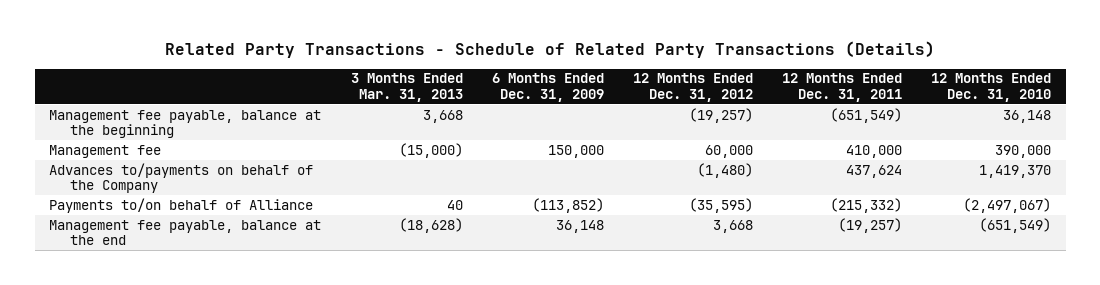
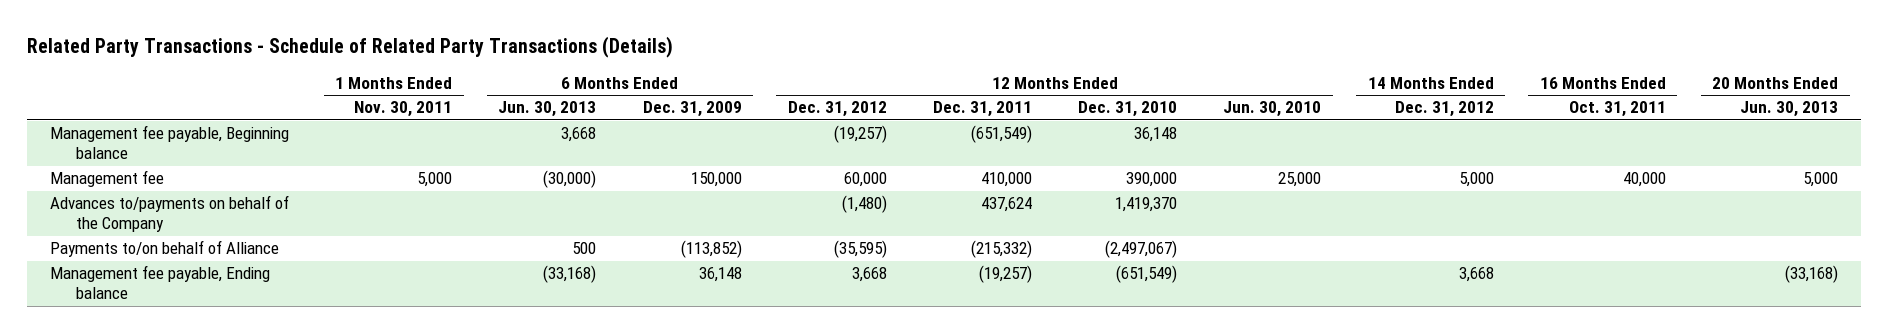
- | 3 Months Ended Mar. 31, 2013 | 6 Months Ended Dec. 31, 2009 | 12 Months Ended Dec. 31, 2012 | 12 Months Ended Dec. 31, 2011 | 12 Months Ended Dec. 31, 2010
+ | 1 Months Ended Nov. 30, 2011 | 6 Months Ended Jun. 30, 2013 | 6 Months Ended Dec. 31, 2009 | 12 Months Ended Dec. 31, 2012 | 12 Months Ended Dec. 31, 2011 | 12 Months Ended Dec. 31, 2010 | 12 Months Ended Jun. 30, 2010 | 14 Months Ended Dec. 31, 2012 | 16 Months Ended Oct. 31, 2011 | 20 Months Ended Jun. 30, 2013
- Management fee payable, balance at the beginning | 3,668 | | (19,257) | (651,549) | 36,148
+ Management fee payable, Beginning balance | | 3,668 | | (19,257) | (651,549) | 36,148 | | | |
- Management fee payable, balance at the end | (18,628) | 36,148 | 3,668 | (19,257) | (651,549)
+ Management fee payable, Ending balance | | (33,168) | 36,148 | 3,668 | (19,257) | (651,549) | | 3,668 | | (33,168)

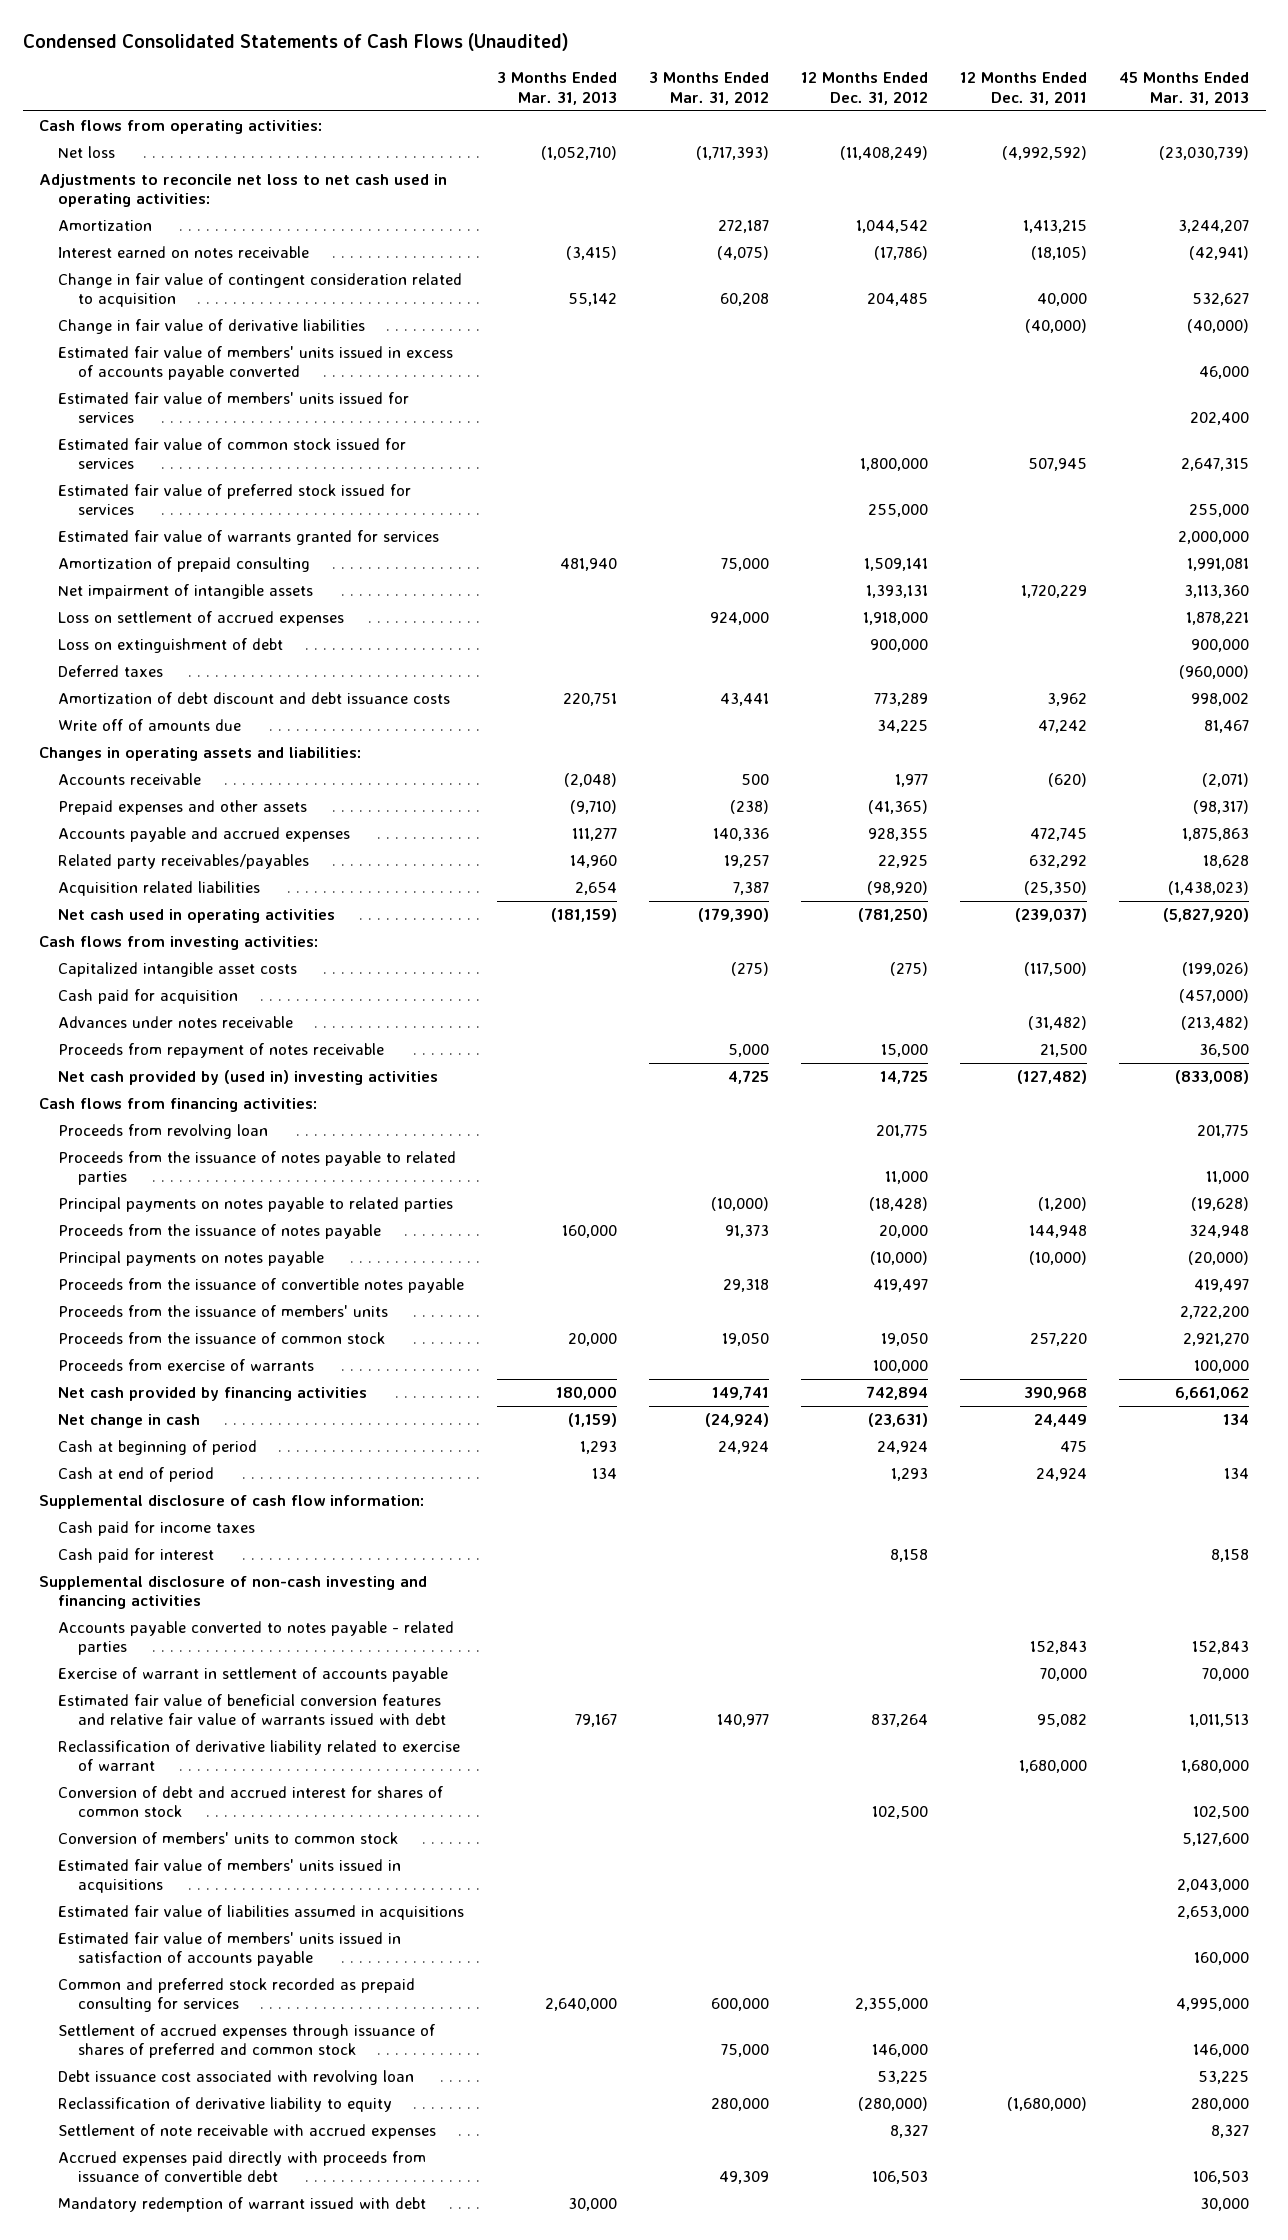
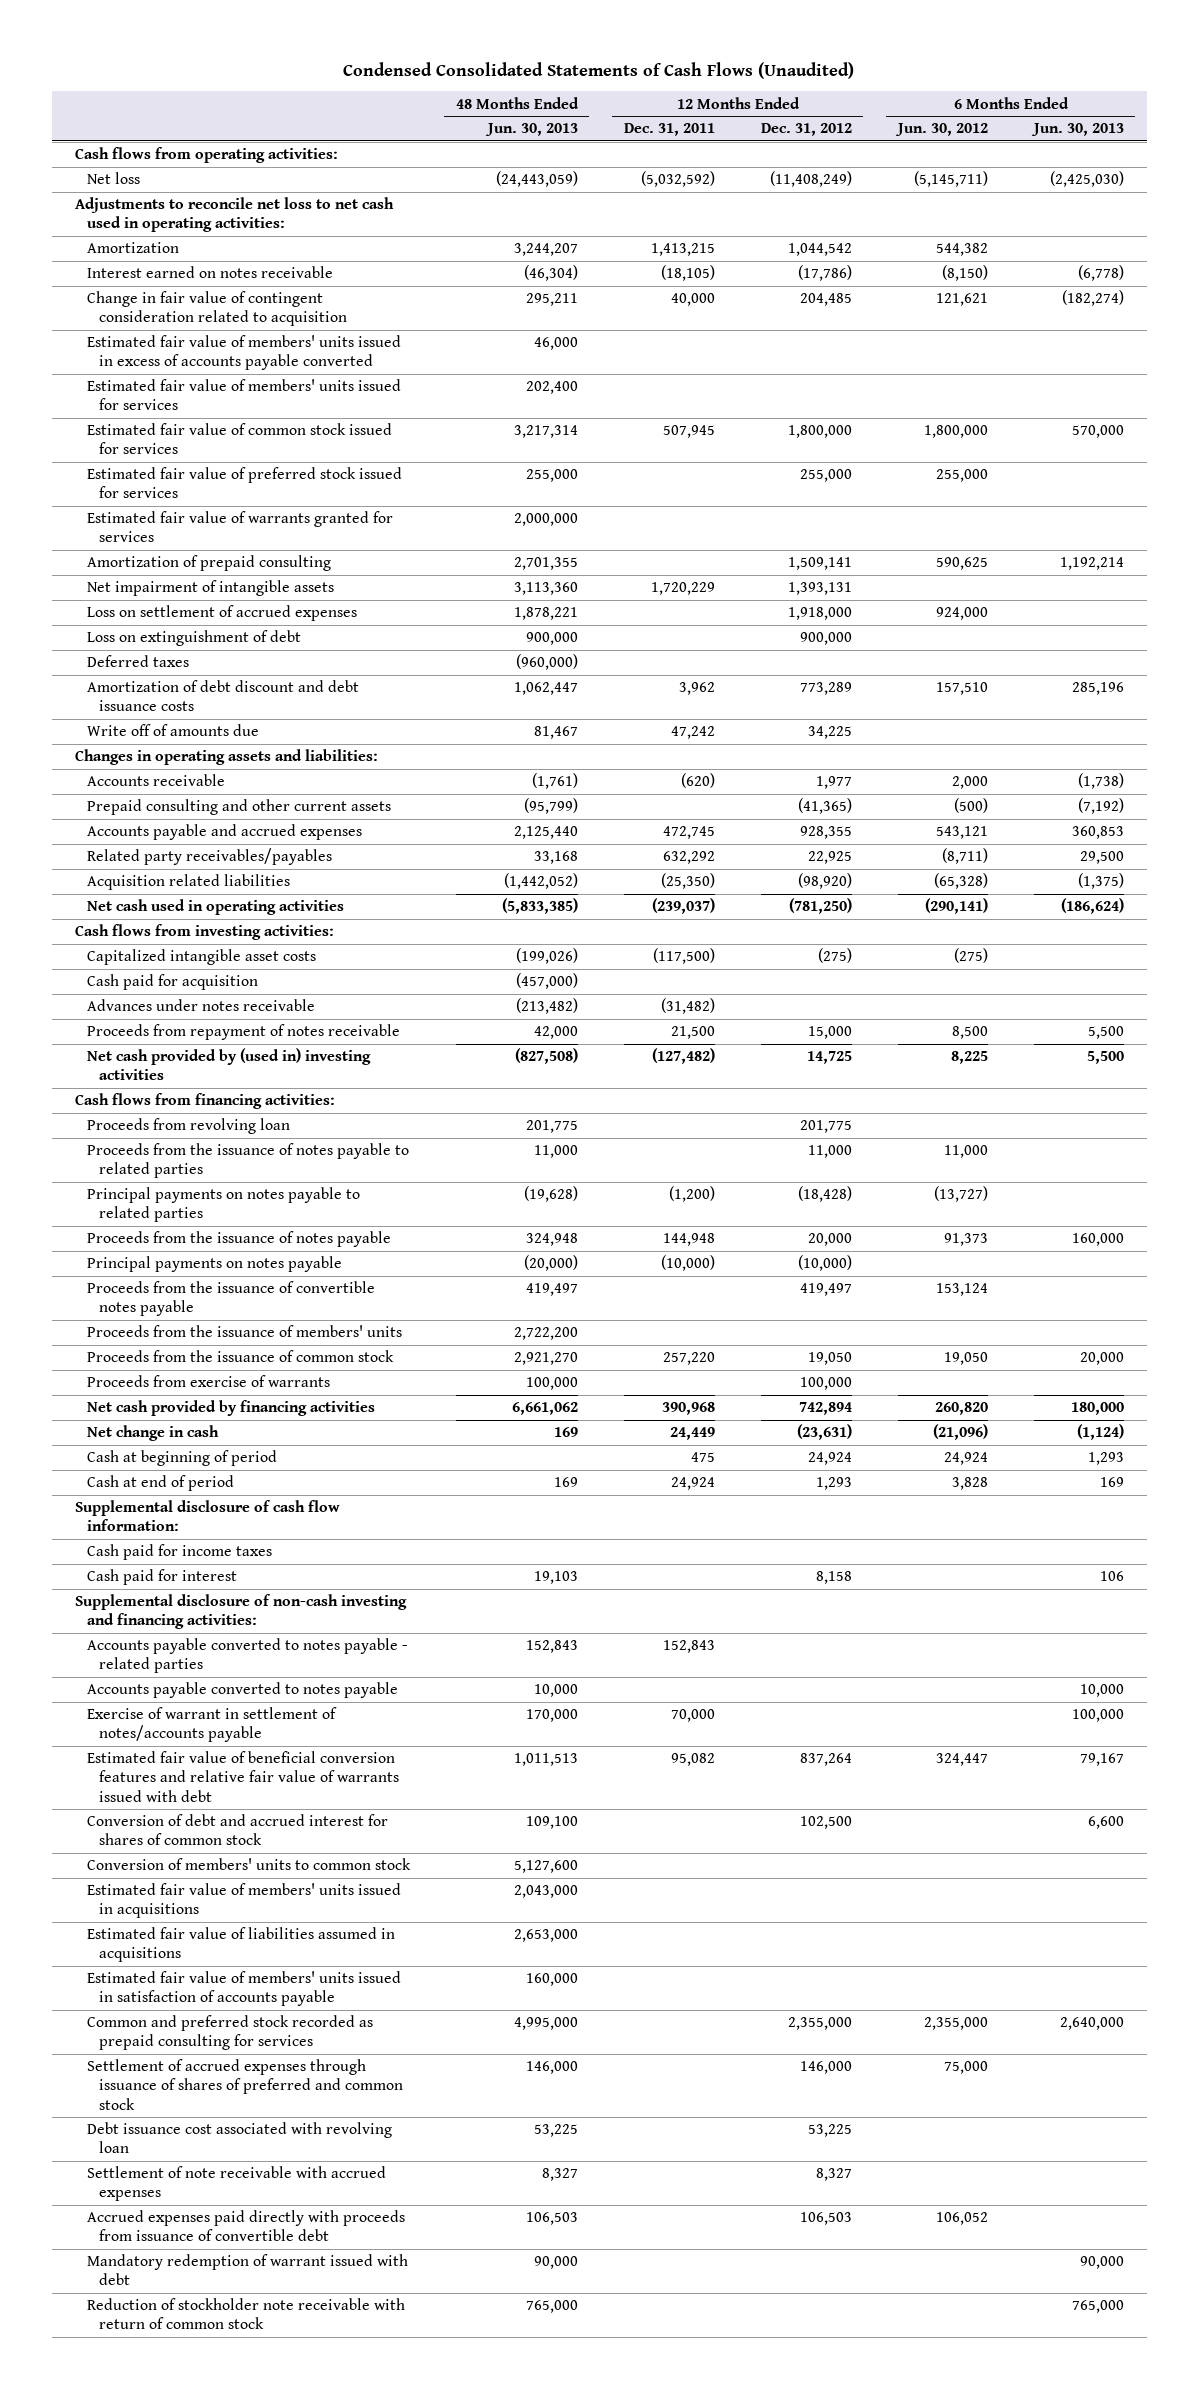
- | 3 Months Ended Mar. 31, 2013 | 3 Months Ended Mar. 31, 2012 | 12 Months Ended Dec. 31, 2012 | 12 Months Ended Dec. 31, 2011 | 45 Months Ended Mar. 31, 2013
+ | 48 Months Ended Jun. 30, 2013 | 12 Months Ended Dec. 31, 2011 | 12 Months Ended Dec. 31, 2012 | 6 Months Ended Jun. 30, 2012 | 6 Months Ended Jun. 30, 2013
- Net loss | (1,052,710) | (1,717,393) | (11,408,249) | (4,992,592) | (23,030,739)
+ Net loss | (24,443,059) | (5,032,592) | (11,408,249) | (5,145,711) | (2,425,030)
- Change in fair value of derivative liabilities | | | | (40,000) | (40,000)
- Prepaid expenses and other assets | (9,710) | (238) | (41,365) | | (98,317)
+ Prepaid consulting and other current assets | (95,799) | | (41,365) | (500) | (7,192)
- Supplemental disclosure of non-cash investing and financing activities
+ Supplemental disclosure of non-cash investing and financing activities:
- Exercise of warrant in settlement of accounts payable | | | | 70,000 | 70,000
+ Accounts payable converted to notes payable | 10,000 | | | | 10,000
+ Exercise of warrant in settlement of notes/accounts payable | 170,000 | 70,000 | | | 100,000
- Reclassification of derivative liability related to exercise of warrant | | | | 1,680,000 | 1,680,000
- Reclassification of derivative liability to equity | | 280,000 | (280,000) | (1,680,000) | 280,000
+ Reduction of stockholder note receivable with return of common stock | 765,000 | | | | 765,000

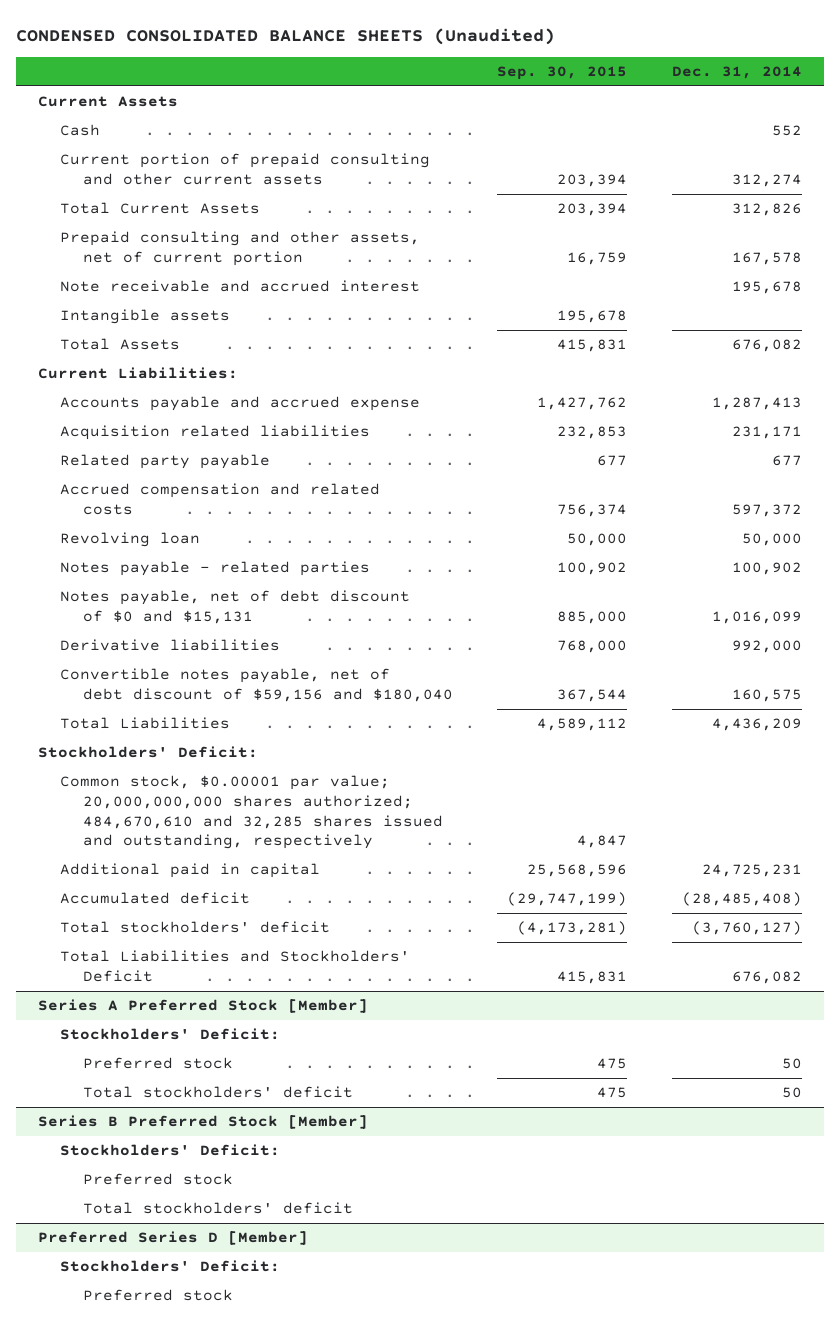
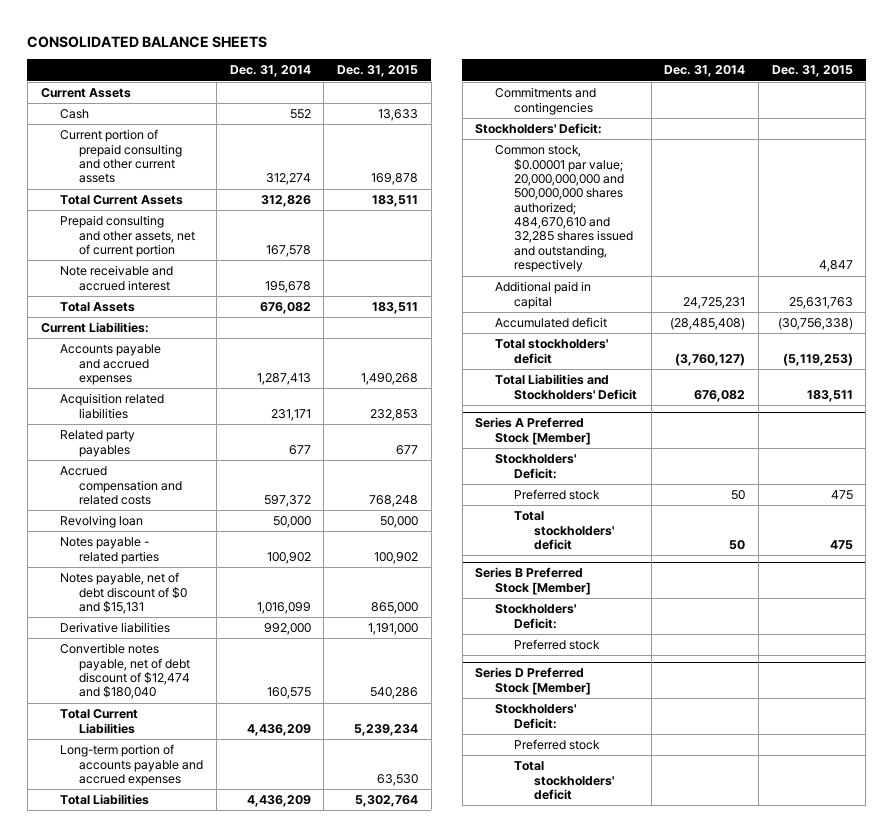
- CONDENSED CONSOLIDATED BALANCE SHEETS (Unaudited)
+ CONSOLIDATED BALANCE SHEETS
- | Sep. 30, 2015 | Dec. 31, 2014
+ | Dec. 31, 2014 | Dec. 31, 2015
- Intangible assets | 195,678 |
- Accounts payable and accrued expense | 1,427,762 | 1,287,413
+ Accounts payable and accrued expenses | 1,287,413 | 1,490,268
- Related party payable | 677 | 677
+ Related party payables | 677 | 677
- Convertible notes payable, net of debt discount of $59,156 and $180,040 | 367,544 | 160,575
+ Convertible notes payable, net of debt discount of $12,474 and $180,040 | 160,575 | 540,286
+ Total Current Liabilities | 4,436,209 | 5,239,234
+ Long-term portion of accounts payable and accrued expenses | | 63,530
+ Commitments and contingencies
- Common stock, $0.00001 par value; 20,000,000,000 shares authorized; 484,670,610 and 32,285 shares issued and outstanding, respectively | 4,847 |
+ Common stock, $0.00001 par value; 20,000,000,000 and 500,000,000 shares authorized; 484,670,610 and 32,285 shares issued and outstanding, respectively | | 4,847
@ Series B Preferred Stock [Member]
- Total stockholders' deficit
- Preferred Series D [Member]
+ Series D Preferred Stock [Member]
+ Total stockholders' deficit

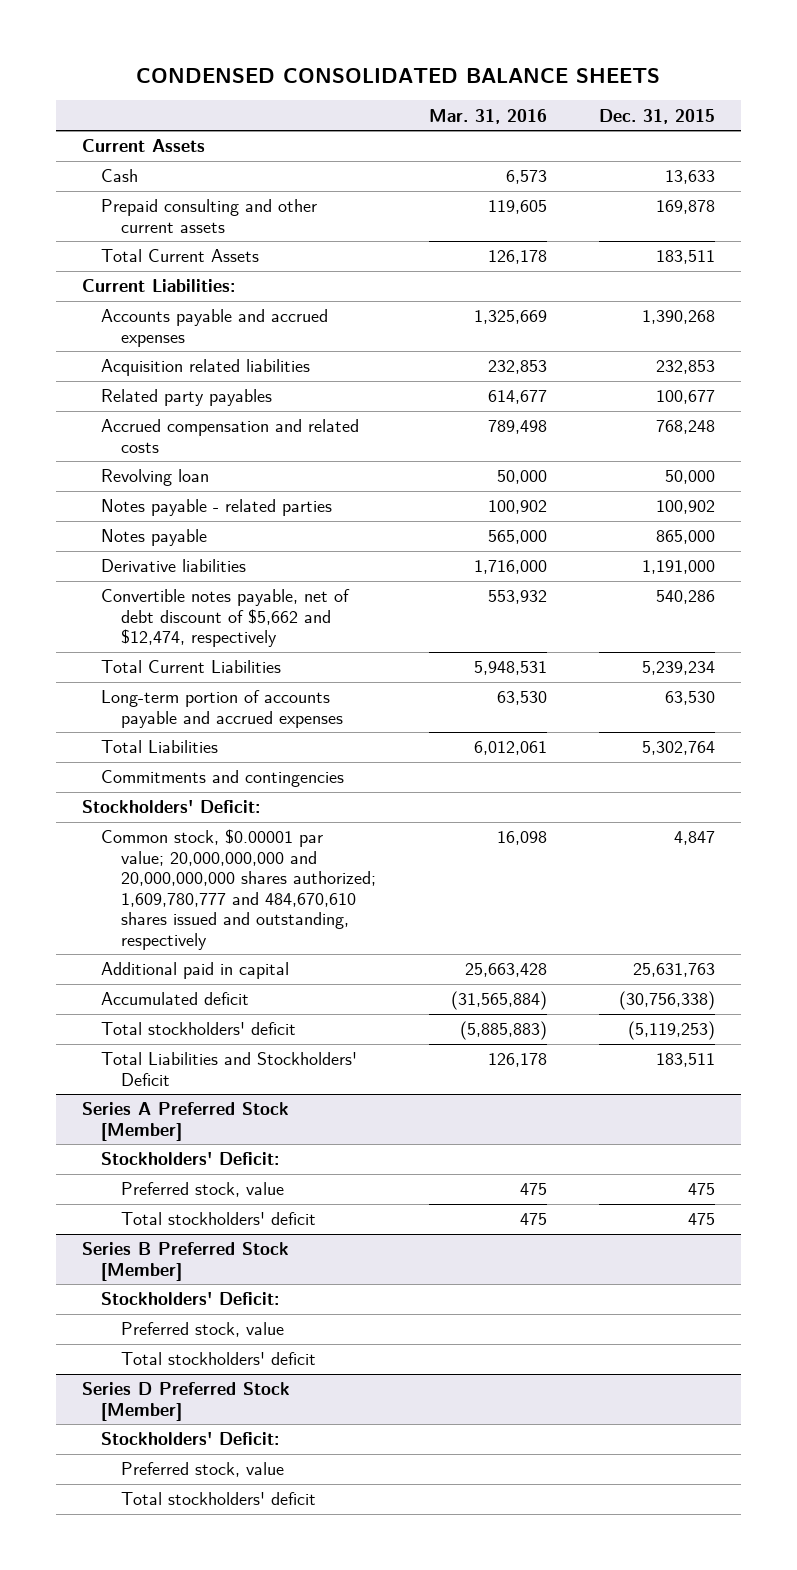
- CONSOLIDATED BALANCE SHEETS
+ CONDENSED CONSOLIDATED BALANCE SHEETS
- | Dec. 31, 2014 | Dec. 31, 2015
+ | Mar. 31, 2016 | Dec. 31, 2015
- Current portion of prepaid consulting and other current assets | 312,274 | 169,878
+ Prepaid consulting and other current assets | 119,605 | 169,878
- Prepaid consulting and other assets, net of current portion | 167,578 |
- Note receivable and accrued interest | 195,678 |
- Total Assets | 676,082 | 183,511
- Accounts payable and accrued expenses | 1,287,413 | 1,490,268
+ Accounts payable and accrued expenses | 1,325,669 | 1,390,268
- Related party payables | 677 | 677
+ Related party payables | 614,677 | 100,677
- Notes payable, net of debt discount of $0 and $15,131 | 1,016,099 | 865,000
+ Notes payable | 565,000 | 865,000
- Convertible notes payable, net of debt discount of $12,474 and $180,040 | 160,575 | 540,286
+ Convertible notes payable, net of debt discount of $5,662 and $12,474, respectively | 553,932 | 540,286
- Common stock, $0.00001 par value; 20,000,000,000 and 500,000,000 shares authorized; 484,670,610 and 32,285 shares issued and outstanding, respectively | | 4,847
+ Common stock, $0.00001 par value; 20,000,000,000 and 20,000,000,000 shares authorized; 1,609,780,777 and 484,670,610 shares issued and outstanding, respectively | 16,098 | 4,847
@ Series A Preferred Stock [Member]
- Preferred stock | 50 | 475
+ Preferred stock, value | 475 | 475
@ Series B Preferred Stock [Member]
- Preferred stock
+ Preferred stock, value
+ Total stockholders' deficit
@ Series D Preferred Stock [Member]
- Preferred stock
+ Preferred stock, value

